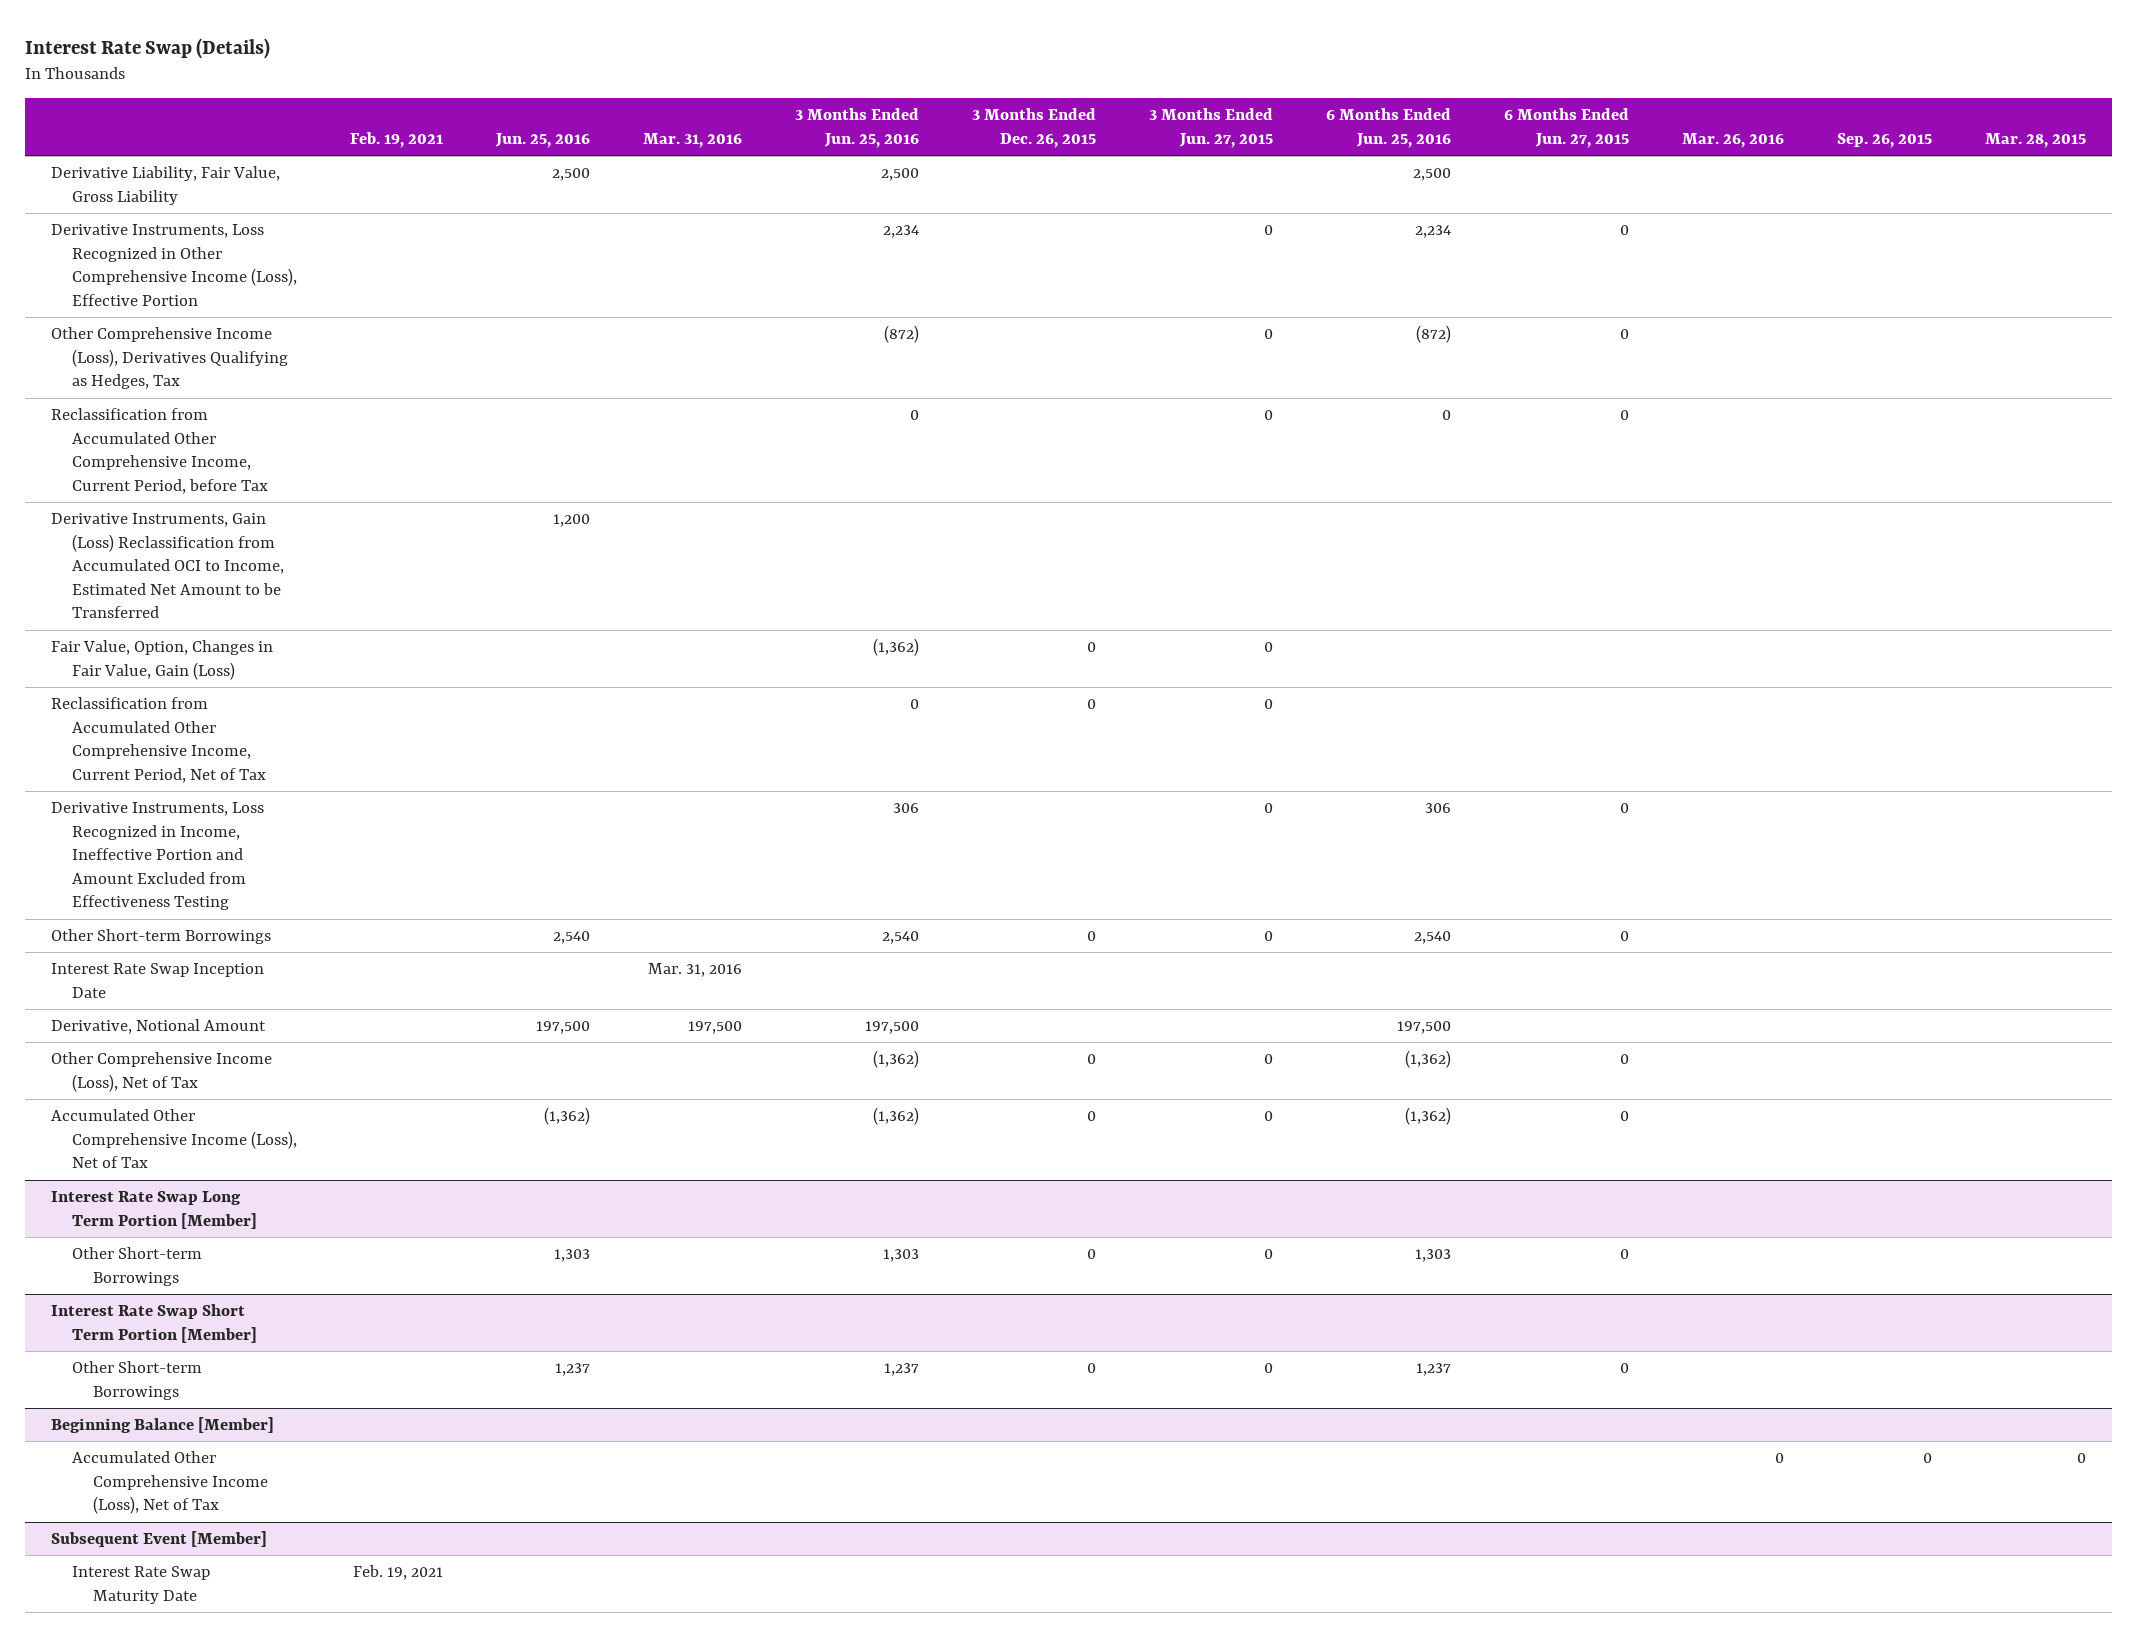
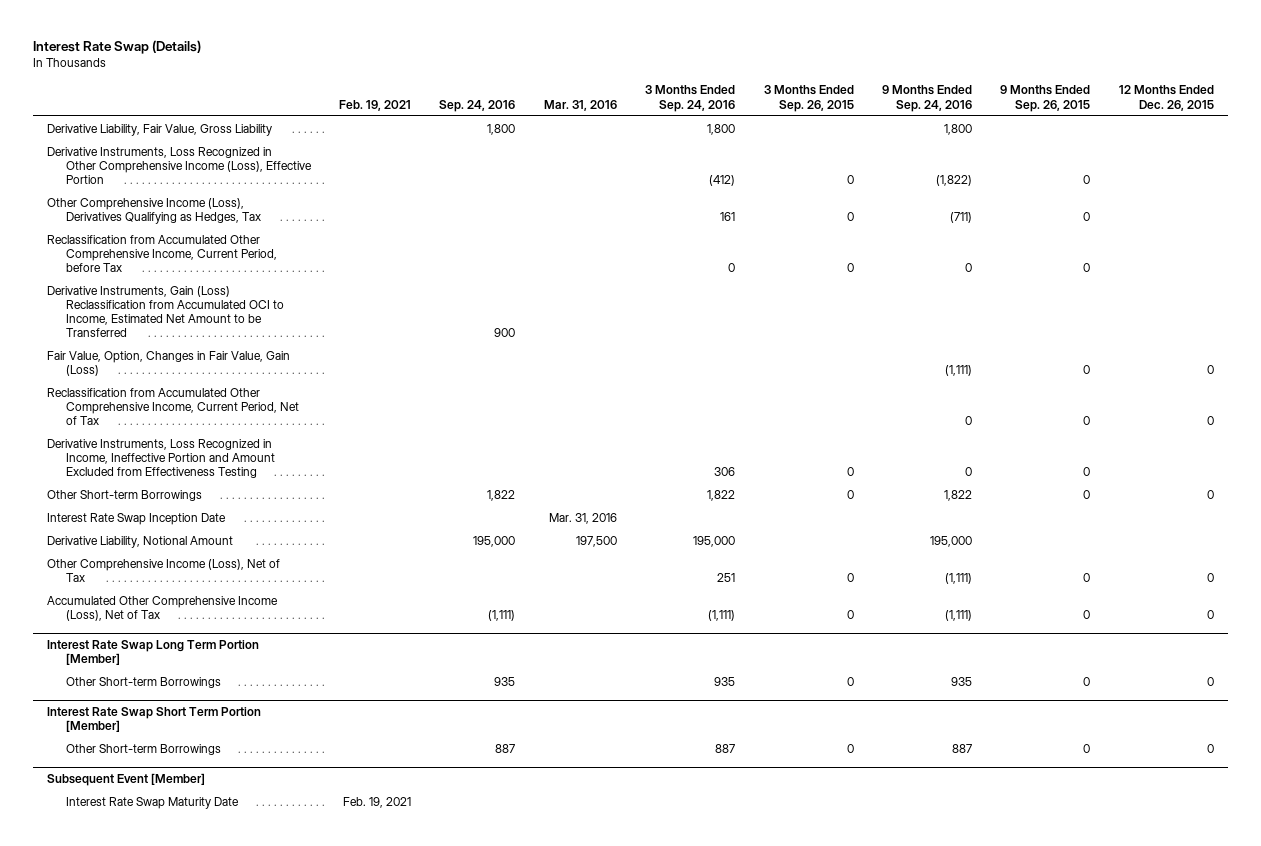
- | Feb. 19, 2021 | Jun. 25, 2016 | Mar. 31, 2016 | 3 Months Ended Jun. 25, 2016 | 3 Months Ended Dec. 26, 2015 | 3 Months Ended Jun. 27, 2015 | 6 Months Ended Jun. 25, 2016 | 6 Months Ended Jun. 27, 2015 | Mar. 26, 2016 | Sep. 26, 2015 | Mar. 28, 2015
+ | Feb. 19, 2021 | Sep. 24, 2016 | Mar. 31, 2016 | 3 Months Ended Sep. 24, 2016 | 3 Months Ended Sep. 26, 2015 | 9 Months Ended Sep. 24, 2016 | 9 Months Ended Sep. 26, 2015 | 12 Months Ended Dec. 26, 2015
- Derivative, Notional Amount | | 197,500 | 197,500 | 197,500 | | | 197,500 | | | |
+ Derivative Liability, Notional Amount | | 195,000 | 197,500 | 195,000 | | 195,000 | |
- Beginning Balance [Member]
- Accumulated Other Comprehensive Income (Loss), Net of Tax | | | | | | | | | 0 | 0 | 0

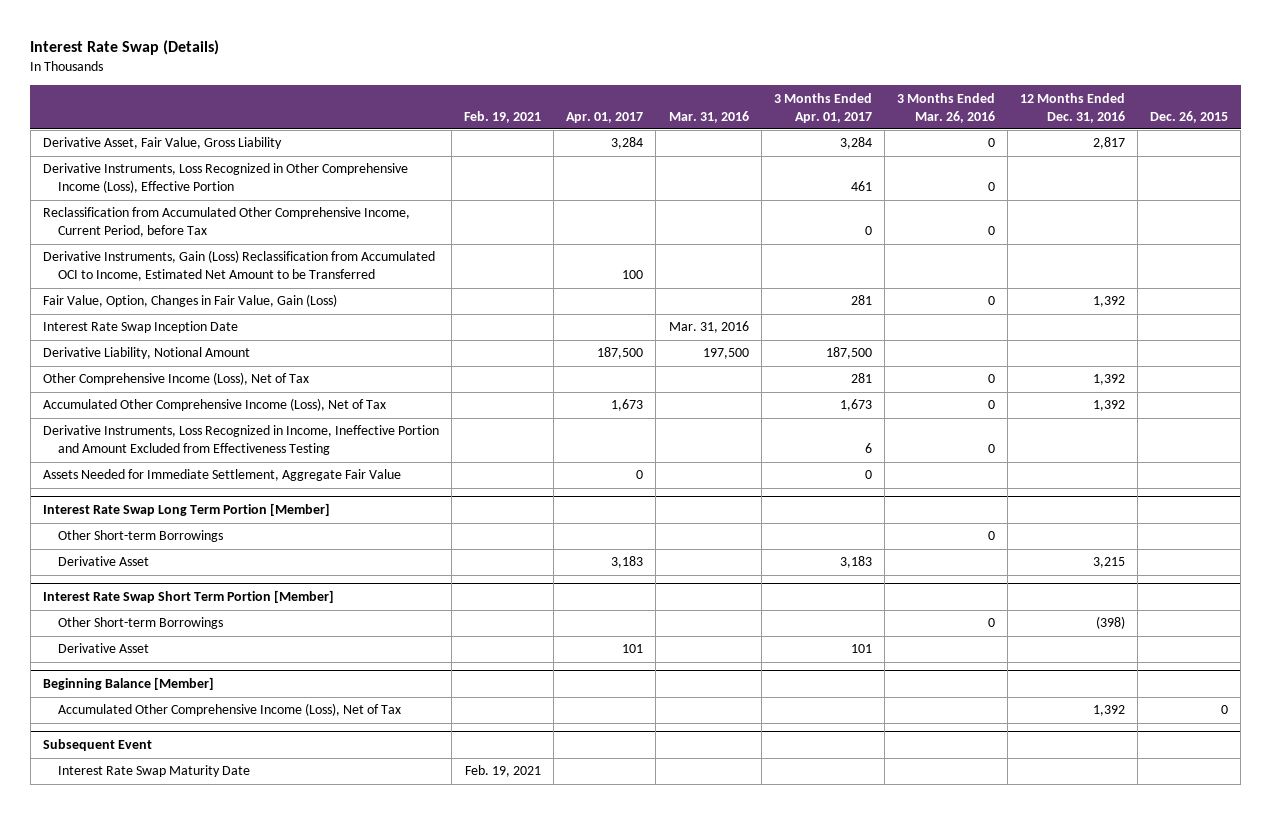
- | Feb. 19, 2021 | Sep. 24, 2016 | Mar. 31, 2016 | 3 Months Ended Sep. 24, 2016 | 3 Months Ended Sep. 26, 2015 | 9 Months Ended Sep. 24, 2016 | 9 Months Ended Sep. 26, 2015 | 12 Months Ended Dec. 26, 2015
+ | Feb. 19, 2021 | Apr. 01, 2017 | Mar. 31, 2016 | 3 Months Ended Apr. 01, 2017 | 3 Months Ended Mar. 26, 2016 | 12 Months Ended Dec. 31, 2016 | Dec. 26, 2015
- Derivative Liability, Fair Value, Gross Liability | | 1,800 | | 1,800 | | 1,800 | |
+ Derivative Asset, Fair Value, Gross Liability | | 3,284 | | 3,284 | 0 | 2,817 |
- Other Comprehensive Income (Loss), Derivatives Qualifying as Hedges, Tax | | | | 161 | 0 | (711) | 0 |
- Reclassification from Accumulated Other Comprehensive Income, Current Period, Net of Tax | | | | | | 0 | 0 | 0
- Other Short-term Borrowings | | 1,822 | | 1,822 | 0 | 1,822 | 0 | 0
moved down: Derivative Instruments, Loss Recognized in Income, Ineffective Portion and Amount Excluded from Effectiveness Testing | | | | 6 | 0 | |
+ Assets Needed for Immediate Settlement, Aggregate Fair Value | | 0 | | 0 | | |
@ Interest Rate Swap Long Term Portion [Member]
+ Derivative Asset | | 3,183 | | 3,183 | | 3,215 |
- Subsequent Event [Member]
@ Interest Rate Swap Short Term Portion [Member]
+ Derivative Asset | | 101 | | 101 | | |
+ Beginning Balance [Member]
+ Accumulated Other Comprehensive Income (Loss), Net of Tax | | | | | | 1,392 | 0
+ Subsequent Event

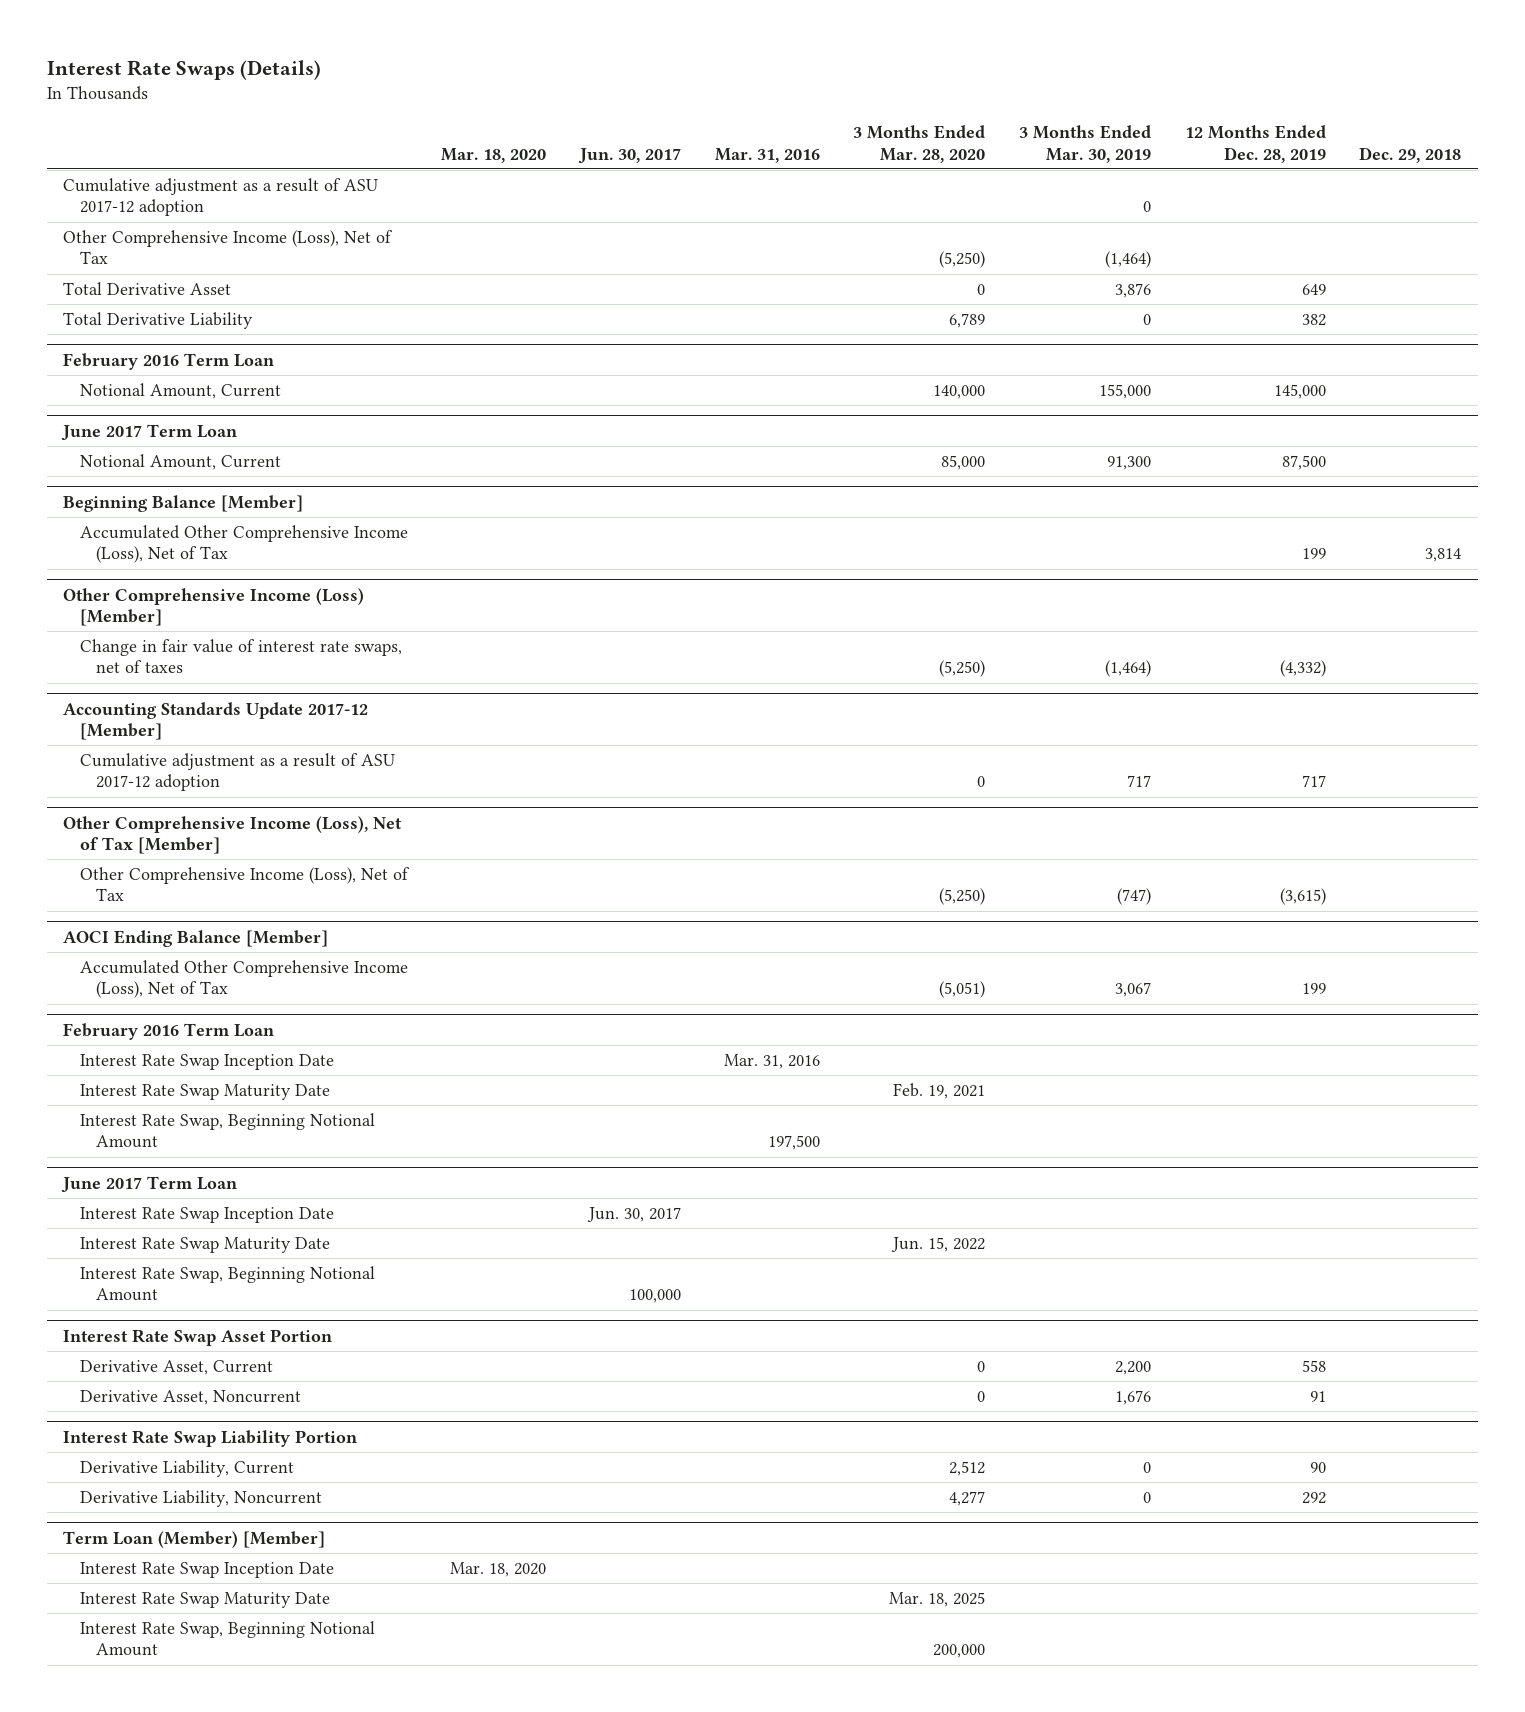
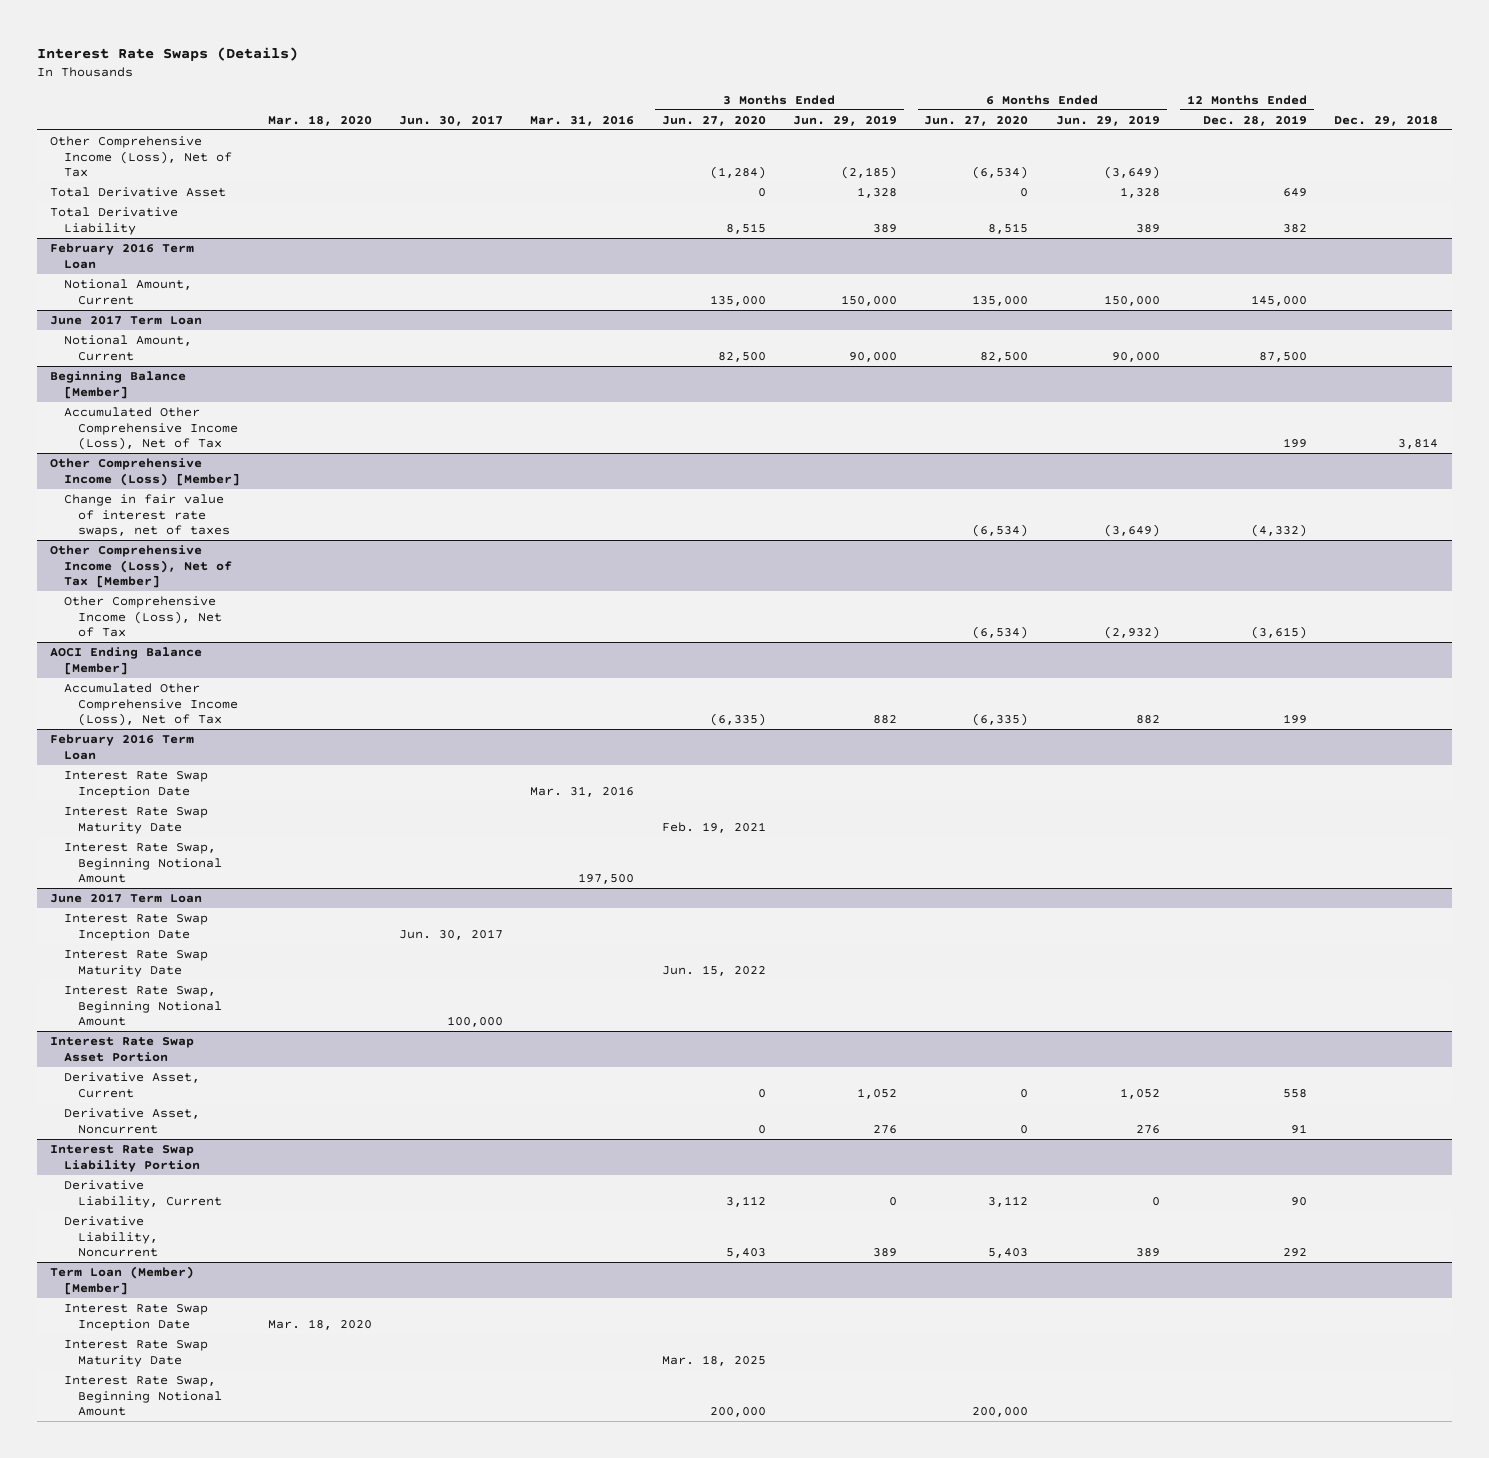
- | Mar. 18, 2020 | Jun. 30, 2017 | Mar. 31, 2016 | 3 Months Ended Mar. 28, 2020 | 3 Months Ended Mar. 30, 2019 | 12 Months Ended Dec. 28, 2019 | Dec. 29, 2018
+ | Mar. 18, 2020 | Jun. 30, 2017 | Mar. 31, 2016 | 3 Months Ended Jun. 27, 2020 | 3 Months Ended Jun. 29, 2019 | 6 Months Ended Jun. 27, 2020 | 6 Months Ended Jun. 29, 2019 | 12 Months Ended Dec. 28, 2019 | Dec. 29, 2018
- Cumulative adjustment as a result of ASU 2017-12 adoption | | | | | 0 | |
- Accounting Standards Update 2017-12 [Member]
- Cumulative adjustment as a result of ASU 2017-12 adoption | | | | 0 | 717 | 717 |

